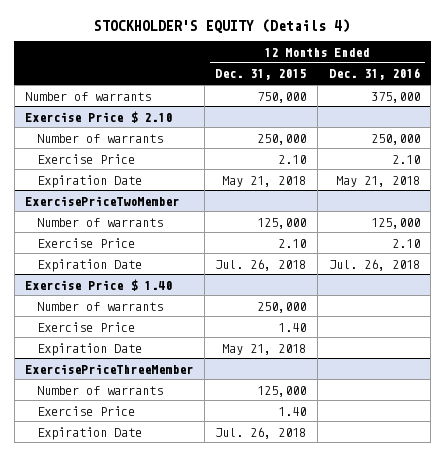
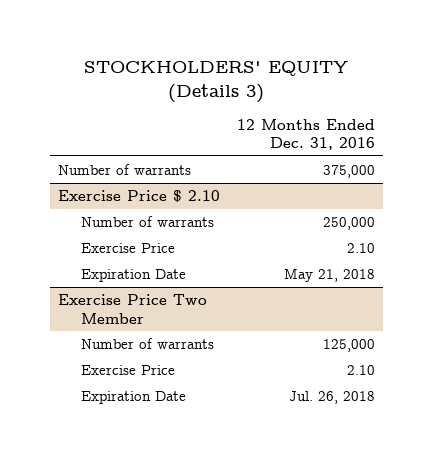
- STOCKHOLDER'S EQUITY (Details 4)
+ STOCKHOLDERS' EQUITY (Details 3)
- | 12 Months Ended Dec. 31, 2015 | 12 Months Ended Dec. 31, 2016
+ | 12 Months Ended Dec. 31, 2016
- ExercisePriceTwoMember
+ Exercise Price Two Member
- Exercise Price $ 1.40
- Number of warrants | 250,000 |
- Exercise Price | 1.40 |
- Expiration Date | May 21, 2018 |
- ExercisePriceThreeMember
- Number of warrants | 125,000 |
- Exercise Price | 1.40 |
- Expiration Date | Jul. 26, 2018 |

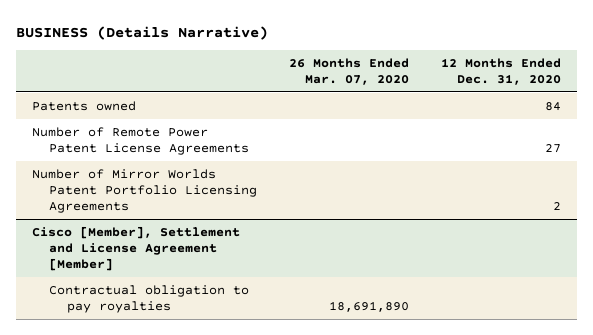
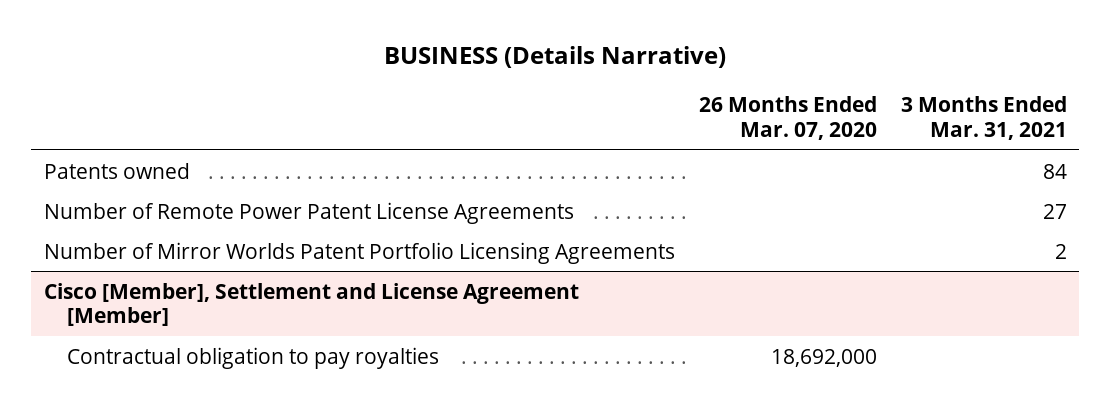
- | 26 Months Ended Mar. 07, 2020 | 12 Months Ended Dec. 31, 2020
+ | 26 Months Ended Mar. 07, 2020 | 3 Months Ended Mar. 31, 2021
@ Cisco [Member], Settlement and License Agreement [Member]
- Contractual obligation to pay royalties | 18,691,890 |
+ Contractual obligation to pay royalties | 18,692,000 |

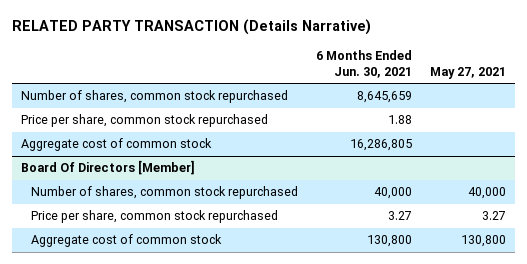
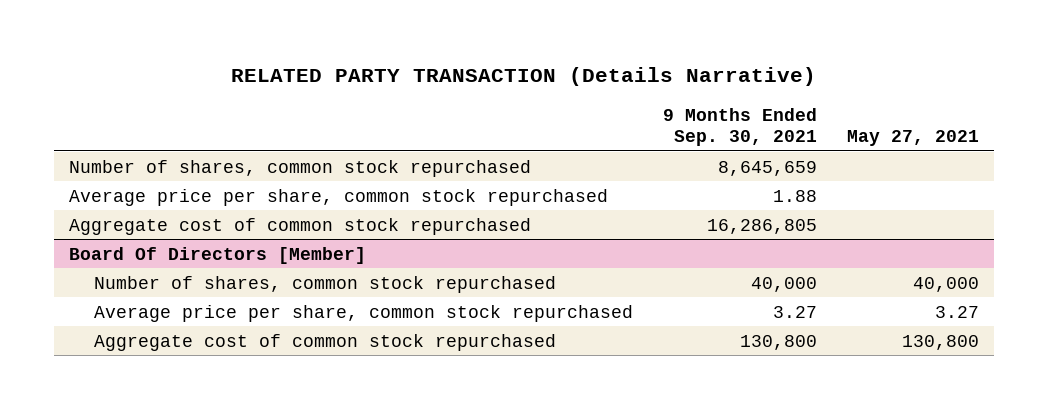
- | 6 Months Ended Jun. 30, 2021 | May 27, 2021
+ | 9 Months Ended Sep. 30, 2021 | May 27, 2021
- Price per share, common stock repurchased | 1.88 |
- Aggregate cost of common stock | 16,286,805 |
+ Average price per share, common stock repurchased | 1.88 |
+ Aggregate cost of common stock repurchased | 16,286,805 |
@ Board Of Directors [Member]
- Price per share, common stock repurchased | 3.27 | 3.27
- Aggregate cost of common stock | 130,800 | 130,800
+ Average price per share, common stock repurchased | 3.27 | 3.27
+ Aggregate cost of common stock repurchased | 130,800 | 130,800

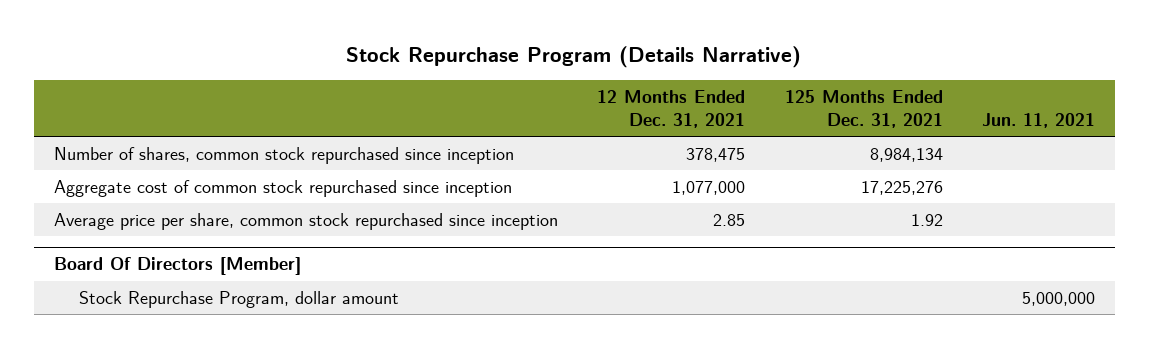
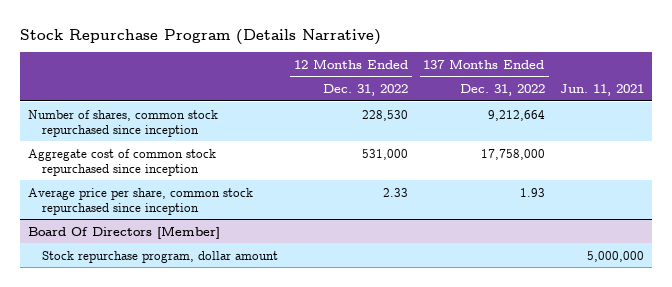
- | 12 Months Ended Dec. 31, 2021 | 125 Months Ended Dec. 31, 2021 | Jun. 11, 2021
+ | 12 Months Ended Dec. 31, 2022 | 137 Months Ended Dec. 31, 2022 | Jun. 11, 2021
@ Board Of Directors [Member]
- Stock Repurchase Program, dollar amount | | | 5,000,000
+ Stock repurchase program, dollar amount | | | 5,000,000

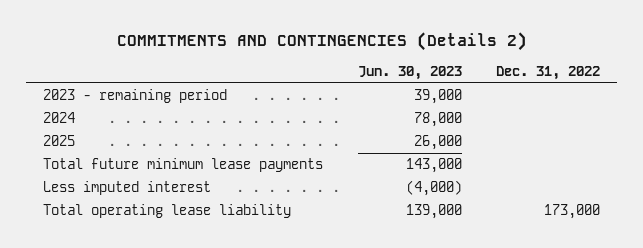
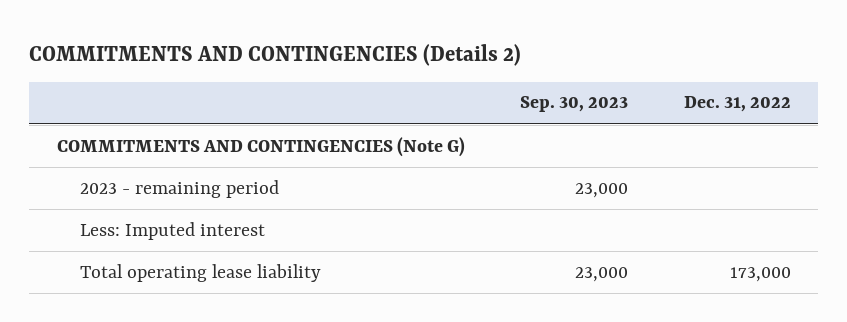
- | Jun. 30, 2023 | Dec. 31, 2022
+ | Sep. 30, 2023 | Dec. 31, 2022
+ COMMITMENTS AND CONTINGENCIES (Note G)
- 2024 | 78,000 |
- 2025 | 26,000 |
- Total future minimum lease payments | 143,000 |
- Less imputed interest | (4,000) |
+ Less: Imputed interest

